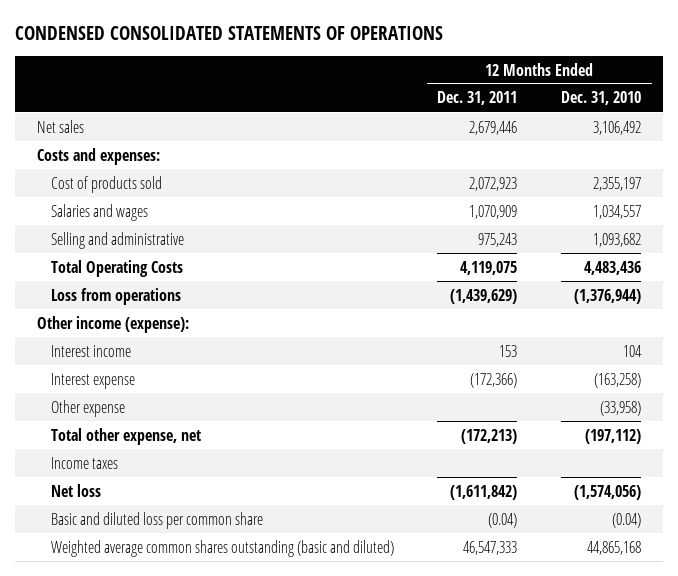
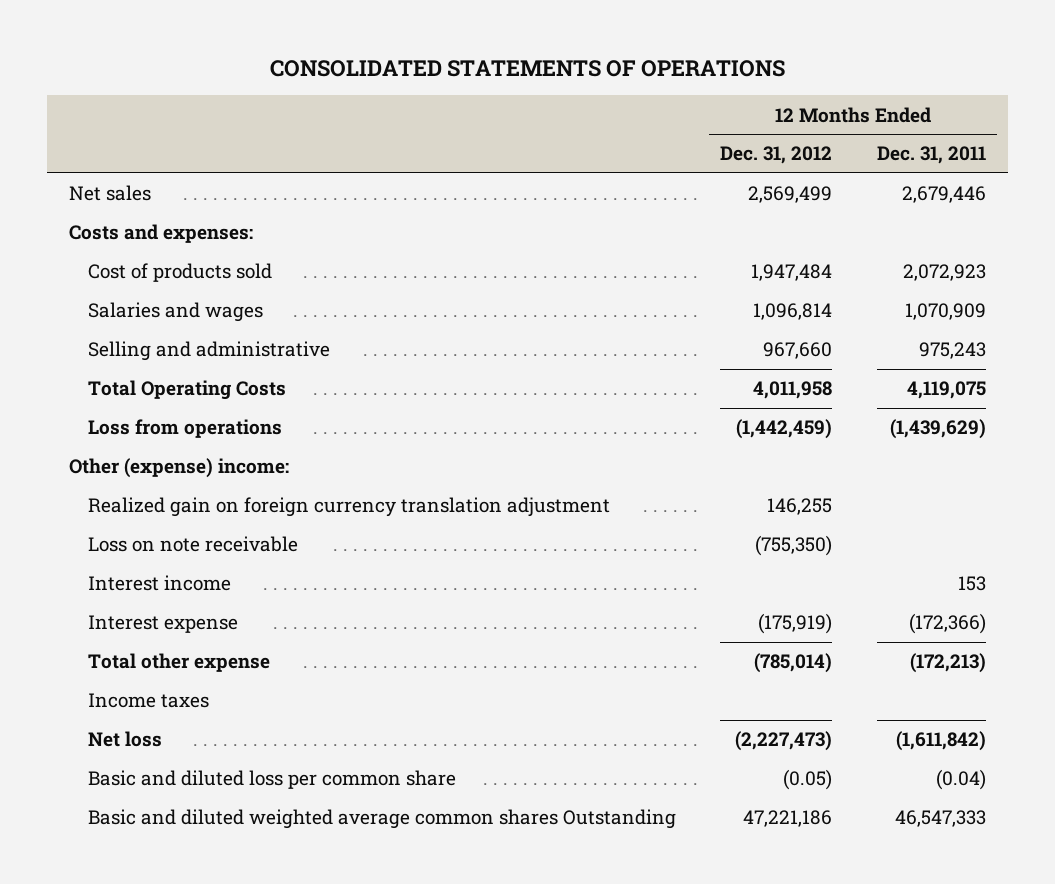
- CONDENSED CONSOLIDATED STATEMENTS OF OPERATIONS
+ CONSOLIDATED STATEMENTS OF OPERATIONS
- | 12 Months Ended Dec. 31, 2011 | 12 Months Ended Dec. 31, 2010
+ | 12 Months Ended Dec. 31, 2012 | 12 Months Ended Dec. 31, 2011
- Other income (expense):
+ Other (expense) income:
+ Realized gain on foreign currency translation adjustment | 146,255 |
+ Loss on note receivable | (755,350) |
- Other expense | | (33,958)
- Total other expense, net | (172,213) | (197,112)
+ Total other expense | (785,014) | (172,213)
- Weighted average common shares outstanding (basic and diluted) | 46,547,333 | 44,865,168
+ Basic and diluted weighted average common shares Outstanding | 47,221,186 | 46,547,333

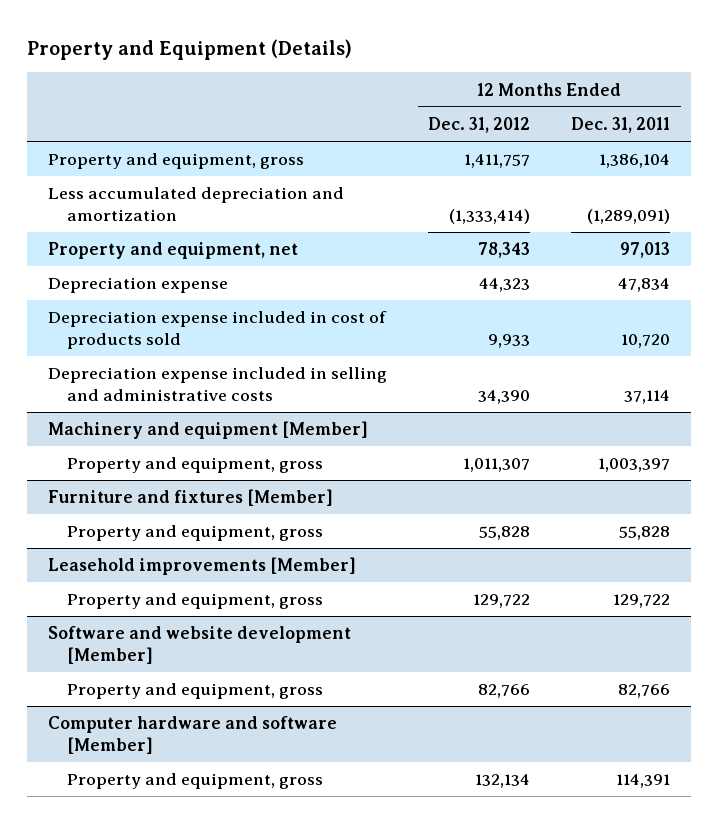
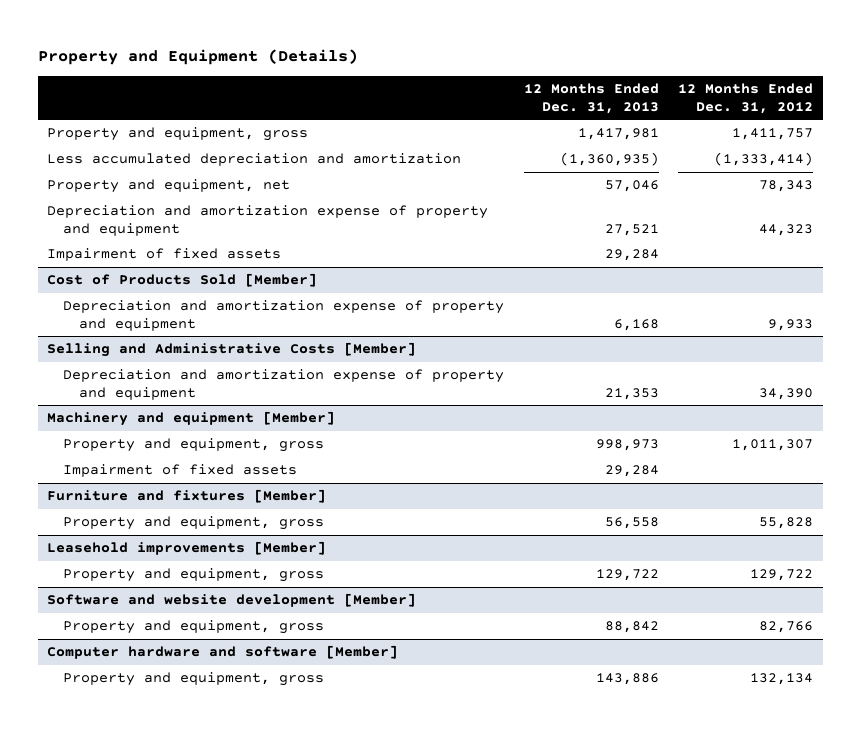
- | 12 Months Ended Dec. 31, 2012 | 12 Months Ended Dec. 31, 2011
+ | 12 Months Ended Dec. 31, 2013 | 12 Months Ended Dec. 31, 2012
- Depreciation expense | 44,323 | 47,834
- Depreciation expense included in cost of products sold | 9,933 | 10,720
- Depreciation expense included in selling and administrative costs | 34,390 | 37,114
+ Depreciation and amortization expense of property and equipment | 27,521 | 44,323
+ Impairment of fixed assets | 29,284 |
+ Cost of Products Sold [Member]
+ Depreciation and amortization expense of property and equipment | 6,168 | 9,933
+ Selling and Administrative Costs [Member]
+ Depreciation and amortization expense of property and equipment | 21,353 | 34,390
@ Machinery and equipment [Member]
+ Impairment of fixed assets | 29,284 |

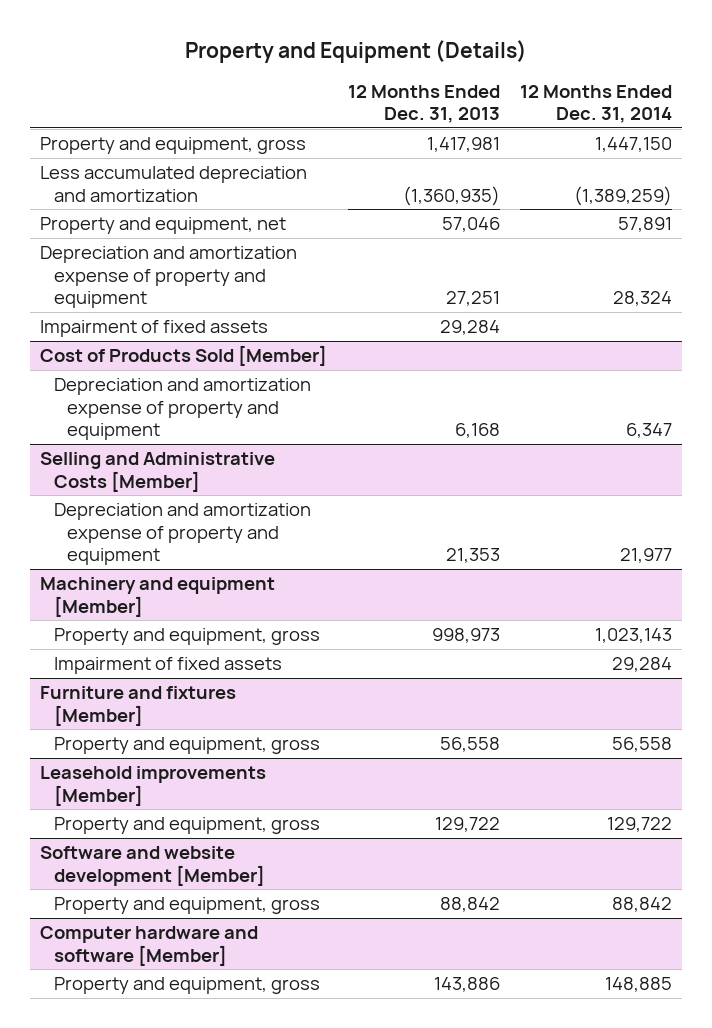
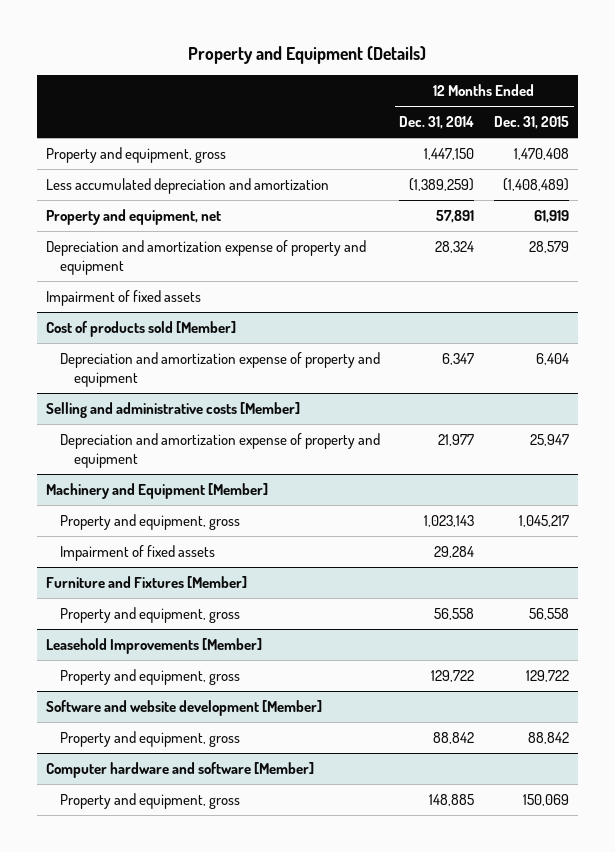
- | 12 Months Ended Dec. 31, 2013 | 12 Months Ended Dec. 31, 2014
+ | 12 Months Ended Dec. 31, 2014 | 12 Months Ended Dec. 31, 2015
- Cost of Products Sold [Member]
+ Cost of products sold [Member]
- Selling and Administrative Costs [Member]
+ Selling and administrative costs [Member]
- Machinery and equipment [Member]
+ Machinery and Equipment [Member]
- Furniture and fixtures [Member]
+ Furniture and Fixtures [Member]
- Leasehold improvements [Member]
+ Leasehold Improvements [Member]

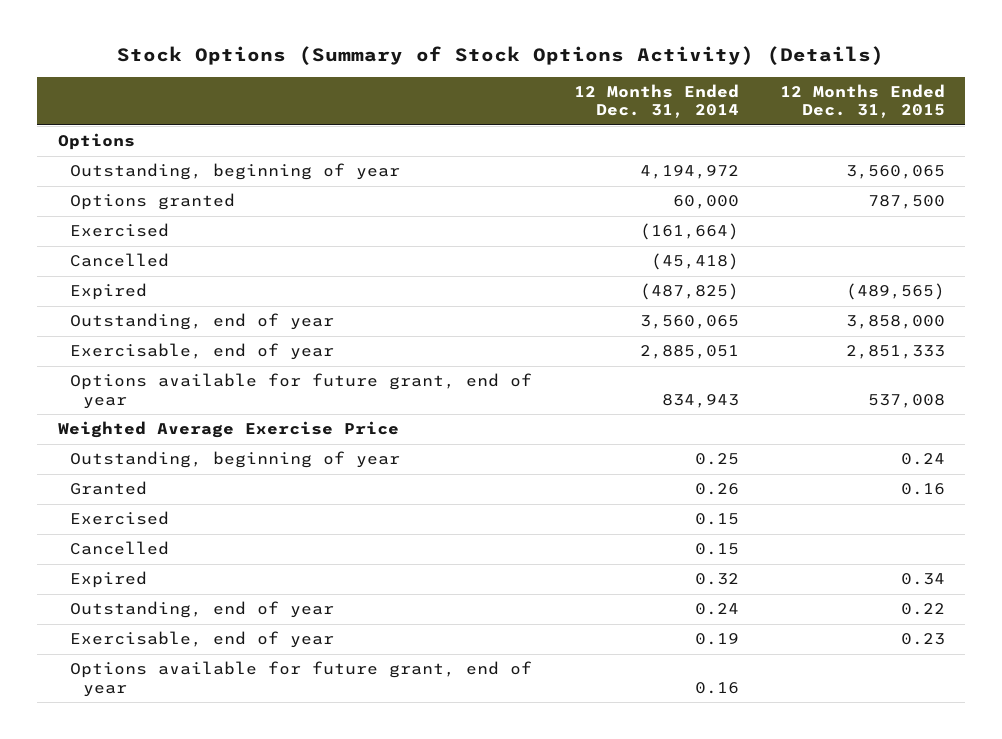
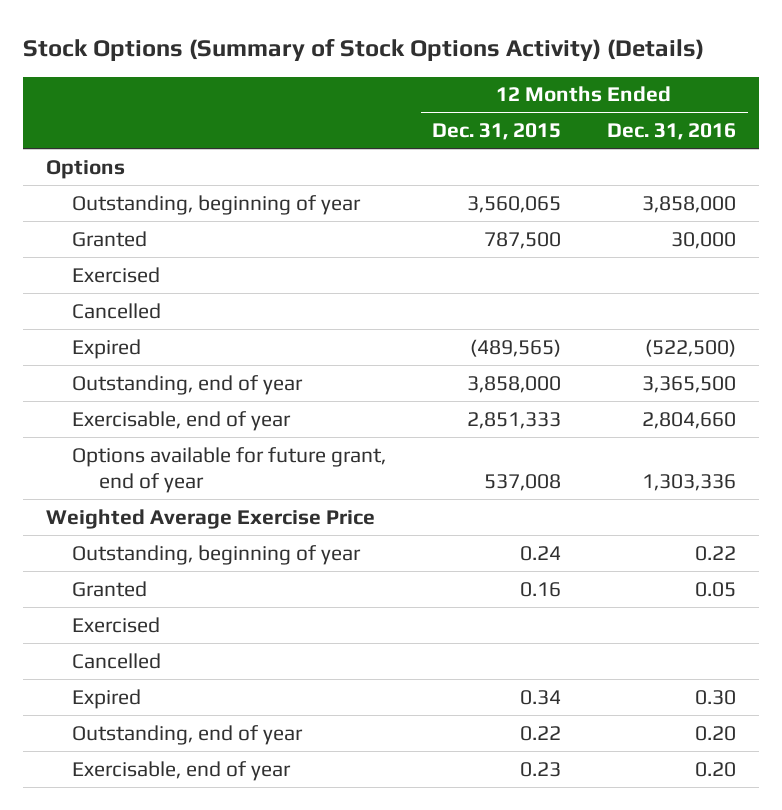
- | 12 Months Ended Dec. 31, 2014 | 12 Months Ended Dec. 31, 2015
+ | 12 Months Ended Dec. 31, 2015 | 12 Months Ended Dec. 31, 2016
- Options granted | 60,000 | 787,500
+ Granted | 787,500 | 30,000
- Options available for future grant, end of year | 0.16 |

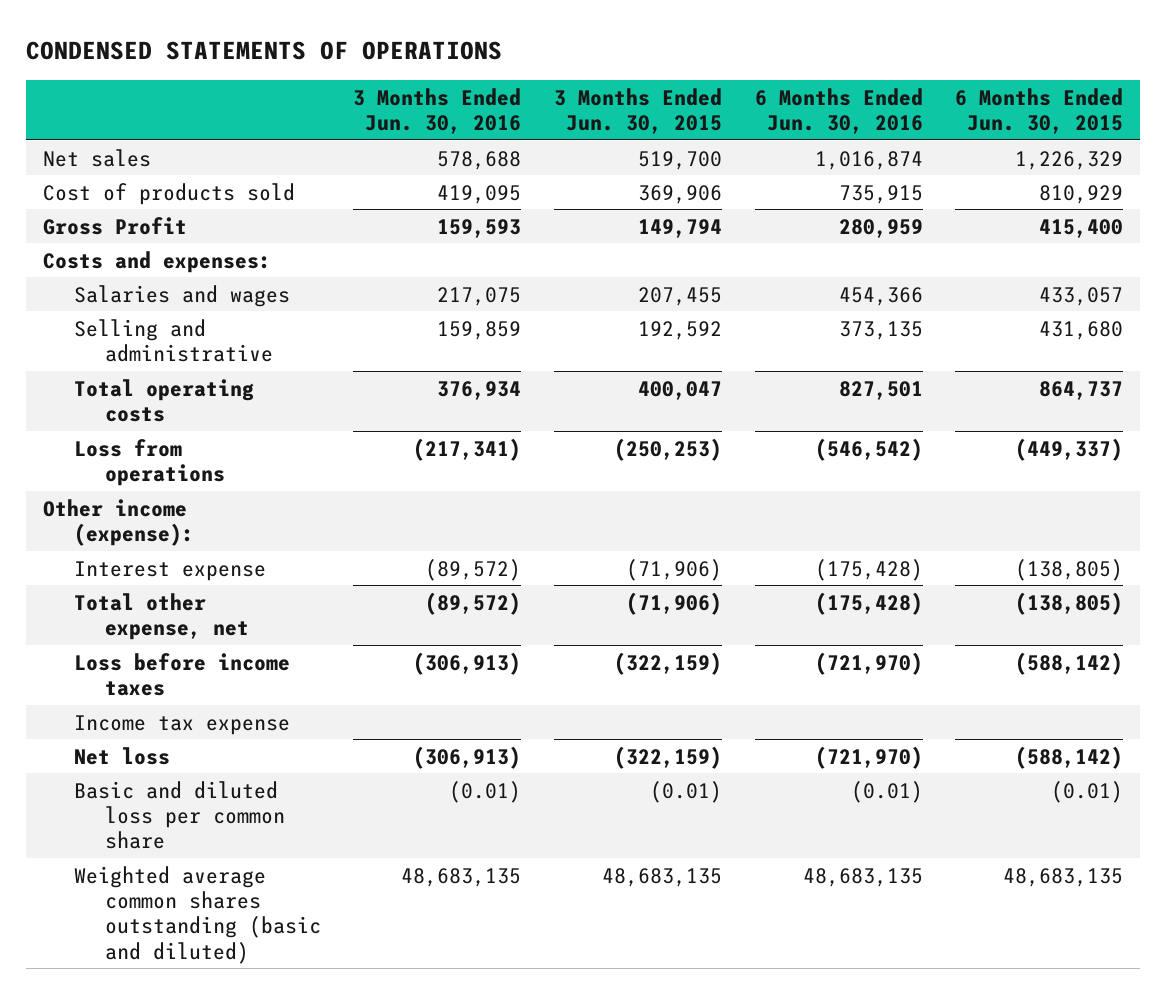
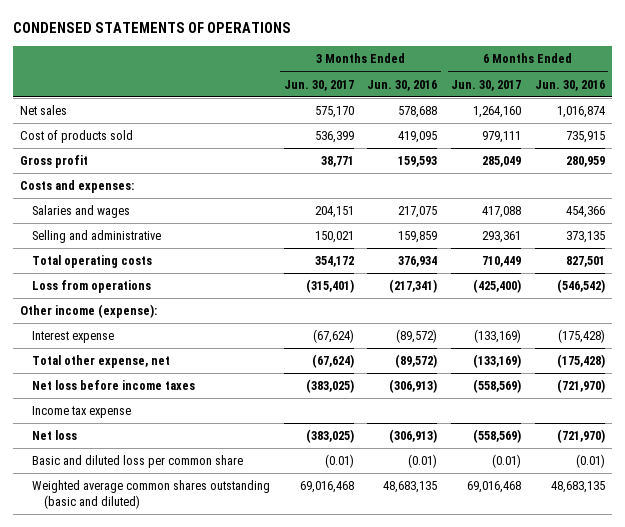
- | 3 Months Ended Jun. 30, 2016 | 3 Months Ended Jun. 30, 2015 | 6 Months Ended Jun. 30, 2016 | 6 Months Ended Jun. 30, 2015
+ | 3 Months Ended Jun. 30, 2017 | 3 Months Ended Jun. 30, 2016 | 6 Months Ended Jun. 30, 2017 | 6 Months Ended Jun. 30, 2016
- Gross Profit | 159,593 | 149,794 | 280,959 | 415,400
+ Gross profit | 38,771 | 159,593 | 285,049 | 280,959
- Loss before income taxes | (306,913) | (322,159) | (721,970) | (588,142)
+ Net loss before income taxes | (383,025) | (306,913) | (558,569) | (721,970)

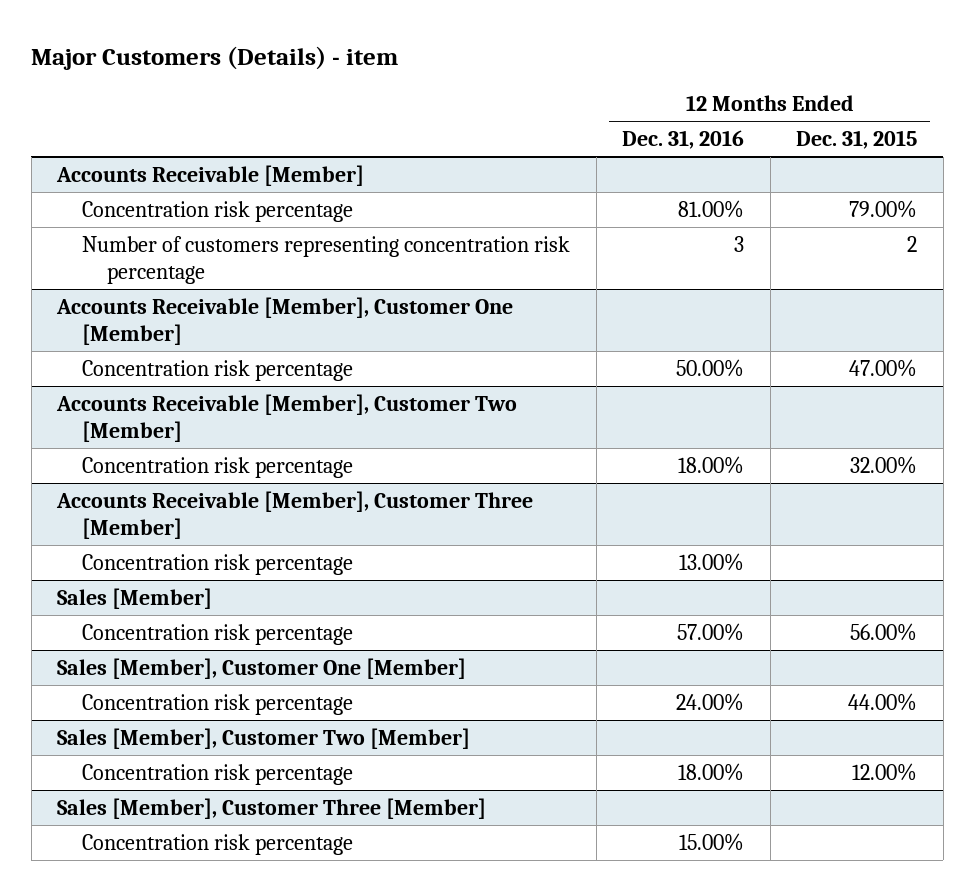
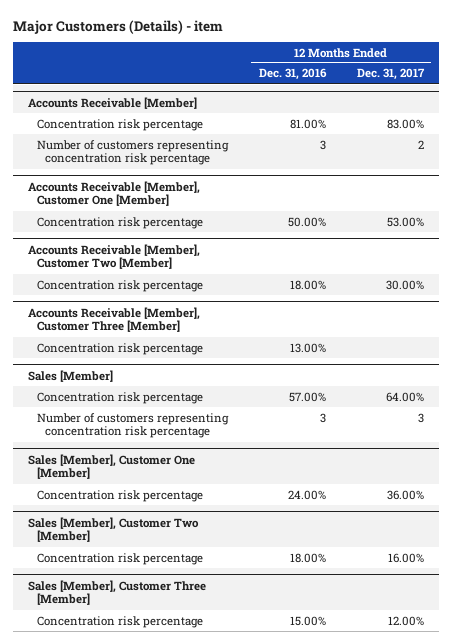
- | 12 Months Ended Dec. 31, 2016 | 12 Months Ended Dec. 31, 2015
+ | 12 Months Ended Dec. 31, 2016 | 12 Months Ended Dec. 31, 2017
@ Sales [Member]
+ Number of customers representing concentration risk percentage | 3 | 3

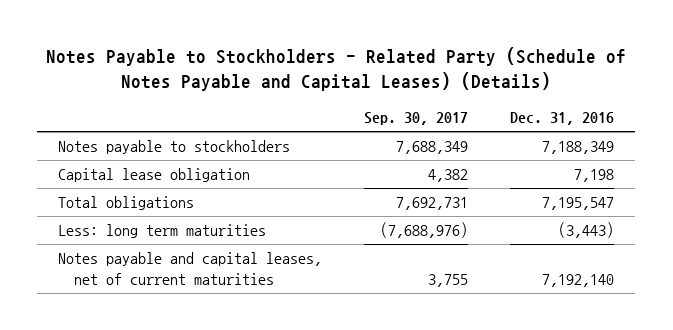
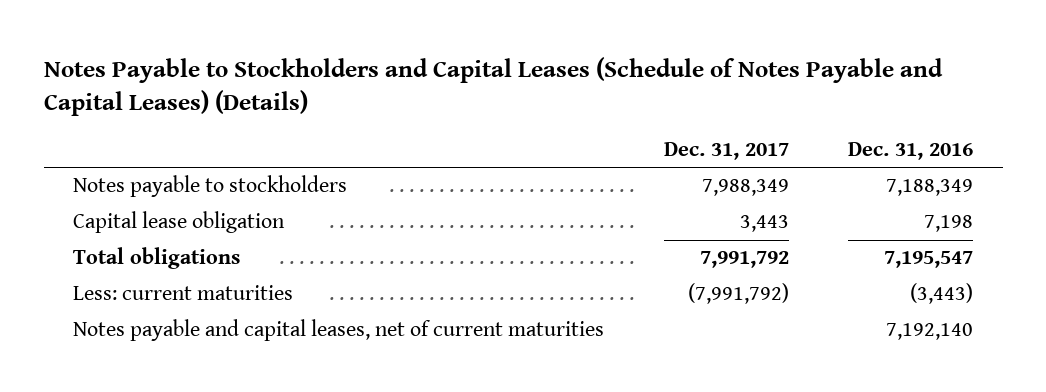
- Notes Payable to Stockholders - Related Party (Schedule of Notes Payable and Capital Leases) (Details)
+ Notes Payable to Stockholders and Capital Leases (Schedule of Notes Payable and Capital Leases) (Details)
- | Sep. 30, 2017 | Dec. 31, 2016
+ | Dec. 31, 2017 | Dec. 31, 2016
- Less: long term maturities | (7,688,976) | (3,443)
+ Less: current maturities | (7,991,792) | (3,443)

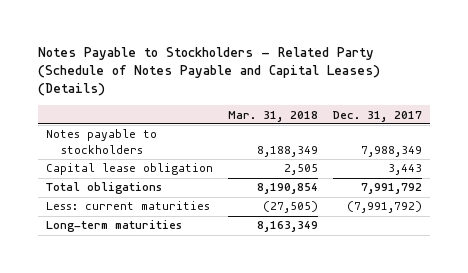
- Notes Payable to Stockholders and Capital Leases (Schedule of Notes Payable and Capital Leases) (Details)
+ Notes Payable to Stockholders - Related Party (Schedule of Notes Payable and Capital Leases) (Details)
- | Dec. 31, 2017 | Dec. 31, 2016
+ | Mar. 31, 2018 | Dec. 31, 2017
- Notes payable and capital leases, net of current maturities | | 7,192,140
+ Long-term maturities | 8,163,349 |

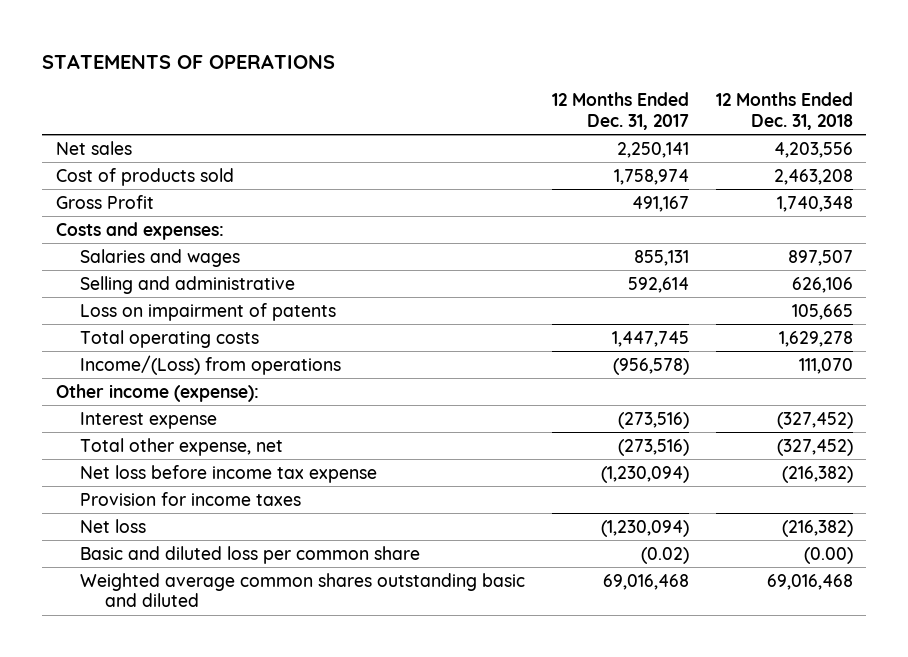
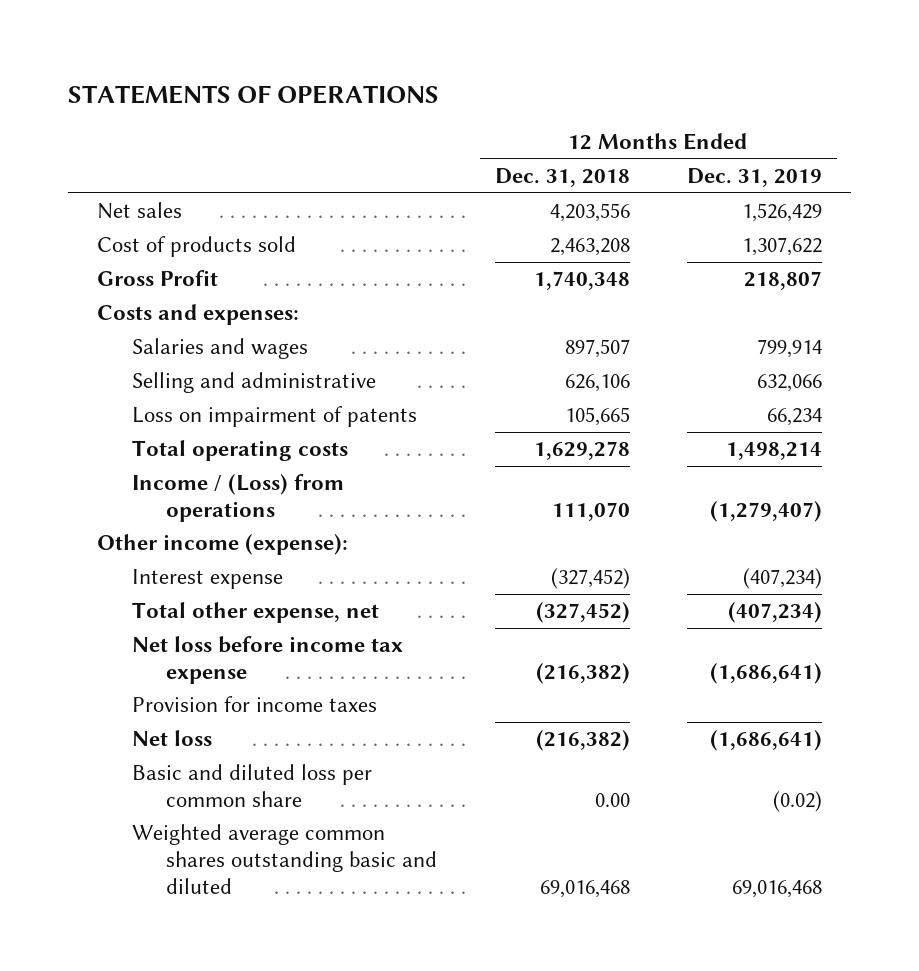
- | 12 Months Ended Dec. 31, 2017 | 12 Months Ended Dec. 31, 2018
+ | 12 Months Ended Dec. 31, 2018 | 12 Months Ended Dec. 31, 2019
- Income/(Loss) from operations | (956,578) | 111,070
+ Income / (Loss) from operations | 111,070 | (1,279,407)
- Basic and diluted loss per common share | (0.02) | (0.00)
+ Basic and diluted loss per common share | 0.00 | (0.02)

